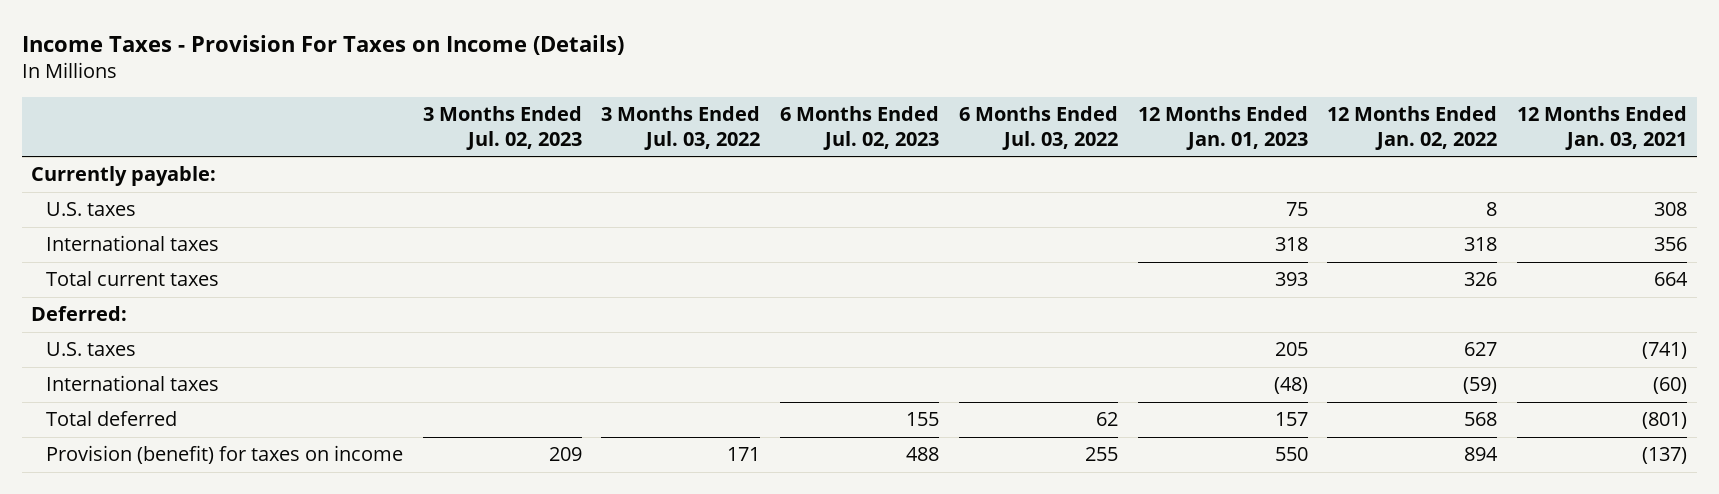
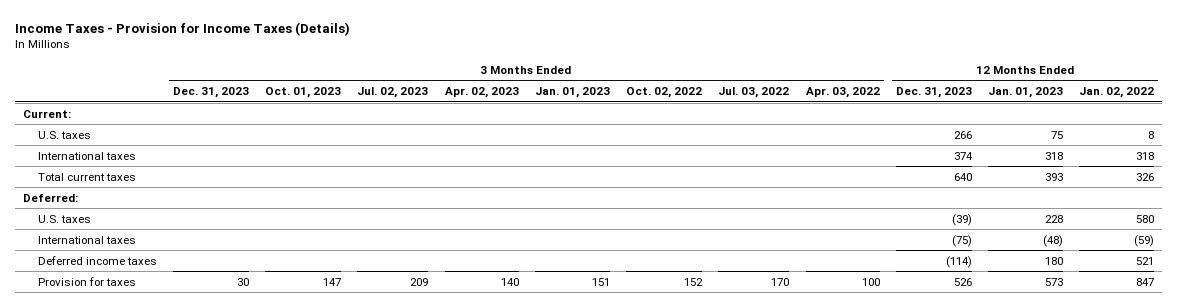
- Income Taxes - Provision For Taxes on Income (Details)
+ Income Taxes - Provision for Income Taxes (Details)
- | 3 Months Ended Jul. 02, 2023 | 3 Months Ended Jul. 03, 2022 | 6 Months Ended Jul. 02, 2023 | 6 Months Ended Jul. 03, 2022 | 12 Months Ended Jan. 01, 2023 | 12 Months Ended Jan. 02, 2022 | 12 Months Ended Jan. 03, 2021
+ | 3 Months Ended Dec. 31, 2023 | 3 Months Ended Oct. 01, 2023 | 3 Months Ended Jul. 02, 2023 | 3 Months Ended Apr. 02, 2023 | 3 Months Ended Jan. 01, 2023 | 3 Months Ended Oct. 02, 2022 | 3 Months Ended Jul. 03, 2022 | 3 Months Ended Apr. 03, 2022 | 12 Months Ended Dec. 31, 2023 | 12 Months Ended Jan. 01, 2023 | 12 Months Ended Jan. 02, 2022
- Currently payable:
+ Current:
- U.S. taxes | | | | | 205 | 627 | (741)
+ U.S. taxes | | | | | | | | | (39) | 228 | 580
- Total deferred | | | 155 | 62 | 157 | 568 | (801)
- Provision (benefit) for taxes on income | 209 | 171 | 488 | 255 | 550 | 894 | (137)
+ Deferred income taxes | | | | | | | | | (114) | 180 | 521
+ Provision for taxes | 30 | 147 | 209 | 140 | 151 | 152 | 170 | 100 | 526 | 573 | 847

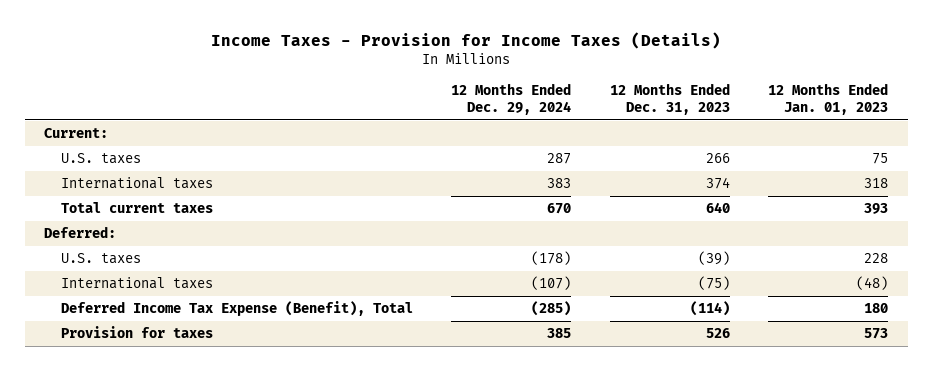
- | 3 Months Ended Dec. 31, 2023 | 3 Months Ended Oct. 01, 2023 | 3 Months Ended Jul. 02, 2023 | 3 Months Ended Apr. 02, 2023 | 3 Months Ended Jan. 01, 2023 | 3 Months Ended Oct. 02, 2022 | 3 Months Ended Jul. 03, 2022 | 3 Months Ended Apr. 03, 2022 | 12 Months Ended Dec. 31, 2023 | 12 Months Ended Jan. 01, 2023 | 12 Months Ended Jan. 02, 2022
+ | 12 Months Ended Dec. 29, 2024 | 12 Months Ended Dec. 31, 2023 | 12 Months Ended Jan. 01, 2023
- Deferred income taxes | | | | | | | | | (114) | 180 | 521
+ Deferred Income Tax Expense (Benefit), Total | (285) | (114) | 180

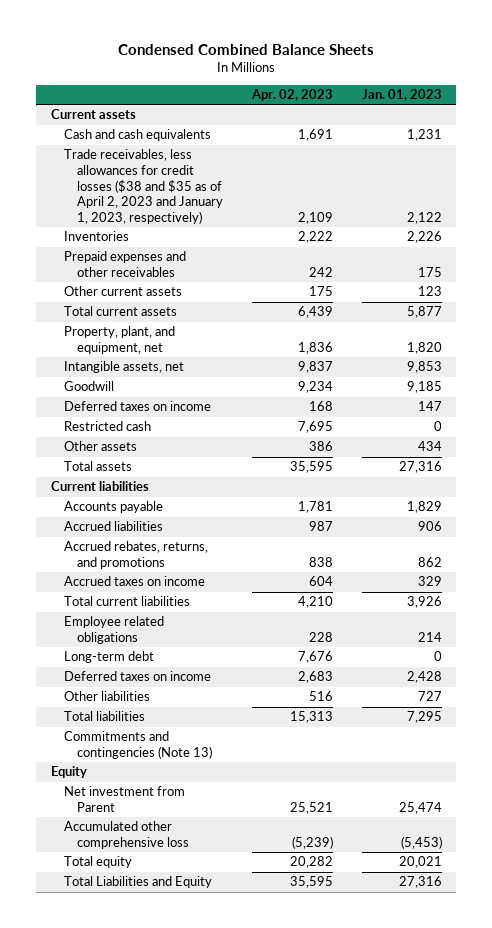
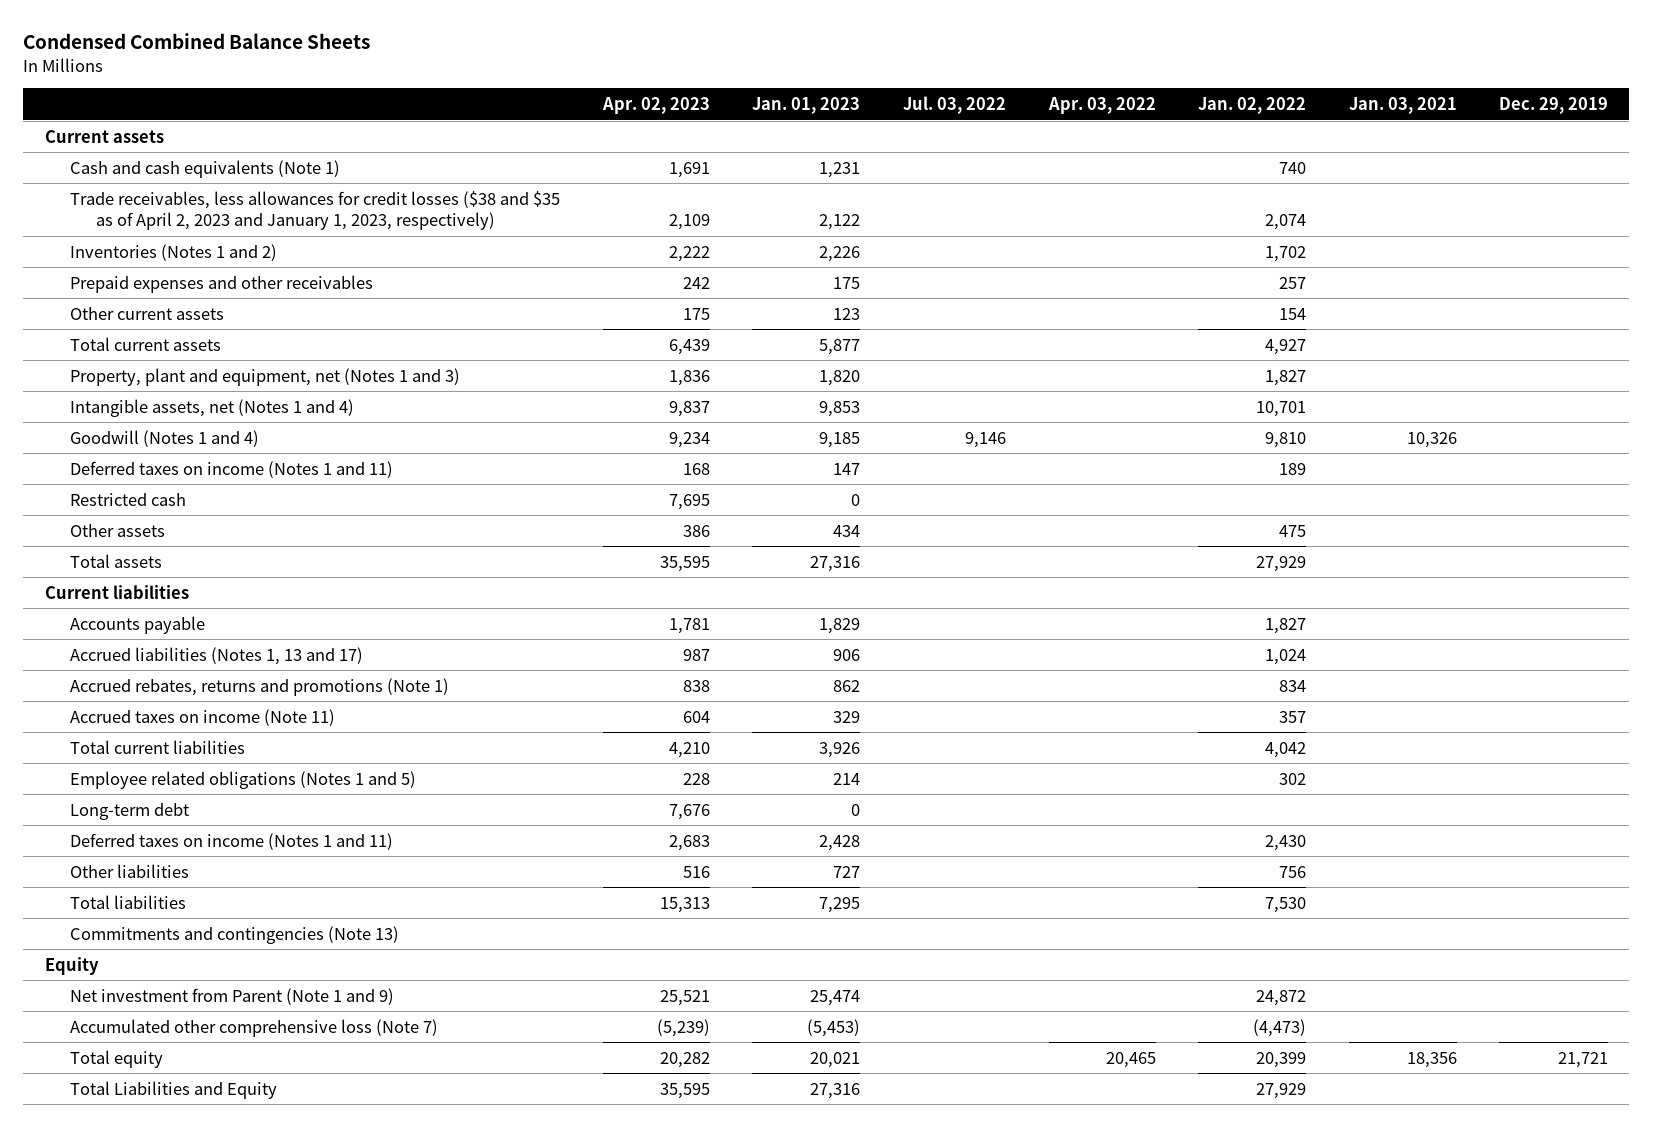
- | Apr. 02, 2023 | Jan. 01, 2023
+ | Apr. 02, 2023 | Jan. 01, 2023 | Jul. 03, 2022 | Apr. 03, 2022 | Jan. 02, 2022 | Jan. 03, 2021 | Dec. 29, 2019
- Cash and cash equivalents | 1,691 | 1,231
+ Cash and cash equivalents (Note 1) | 1,691 | 1,231 | | | 740 | |
- Inventories | 2,222 | 2,226
+ Inventories (Notes 1 and 2) | 2,222 | 2,226 | | | 1,702 | |
- Property, plant, and equipment, net | 1,836 | 1,820
- Intangible assets, net | 9,837 | 9,853
- Goodwill | 9,234 | 9,185
- Deferred taxes on income | 168 | 147
+ Property, plant and equipment, net (Notes 1 and 3) | 1,836 | 1,820 | | | 1,827 | |
+ Intangible assets, net (Notes 1 and 4) | 9,837 | 9,853 | | | 10,701 | |
+ Goodwill (Notes 1 and 4) | 9,234 | 9,185 | 9,146 | | 9,810 | 10,326 |
+ Deferred taxes on income (Notes 1 and 11) | 168 | 147 | | | 189 | |
- Accrued liabilities | 987 | 906
- Accrued rebates, returns, and promotions | 838 | 862
- Accrued taxes on income | 604 | 329
+ Accrued liabilities (Notes 1, 13 and 17) | 987 | 906 | | | 1,024 | |
+ Accrued rebates, returns and promotions (Note 1) | 838 | 862 | | | 834 | |
+ Accrued taxes on income (Note 11) | 604 | 329 | | | 357 | |
- Employee related obligations | 228 | 214
+ Employee related obligations (Notes 1 and 5) | 228 | 214 | | | 302 | |
- Deferred taxes on income | 2,683 | 2,428
+ Deferred taxes on income (Notes 1 and 11) | 2,683 | 2,428 | | | 2,430 | |
- Net investment from Parent | 25,521 | 25,474
- Accumulated other comprehensive loss | (5,239) | (5,453)
+ Net investment from Parent (Note 1 and 9) | 25,521 | 25,474 | | | 24,872 | |
+ Accumulated other comprehensive loss (Note 7) | (5,239) | (5,453) | | | (4,473) | |

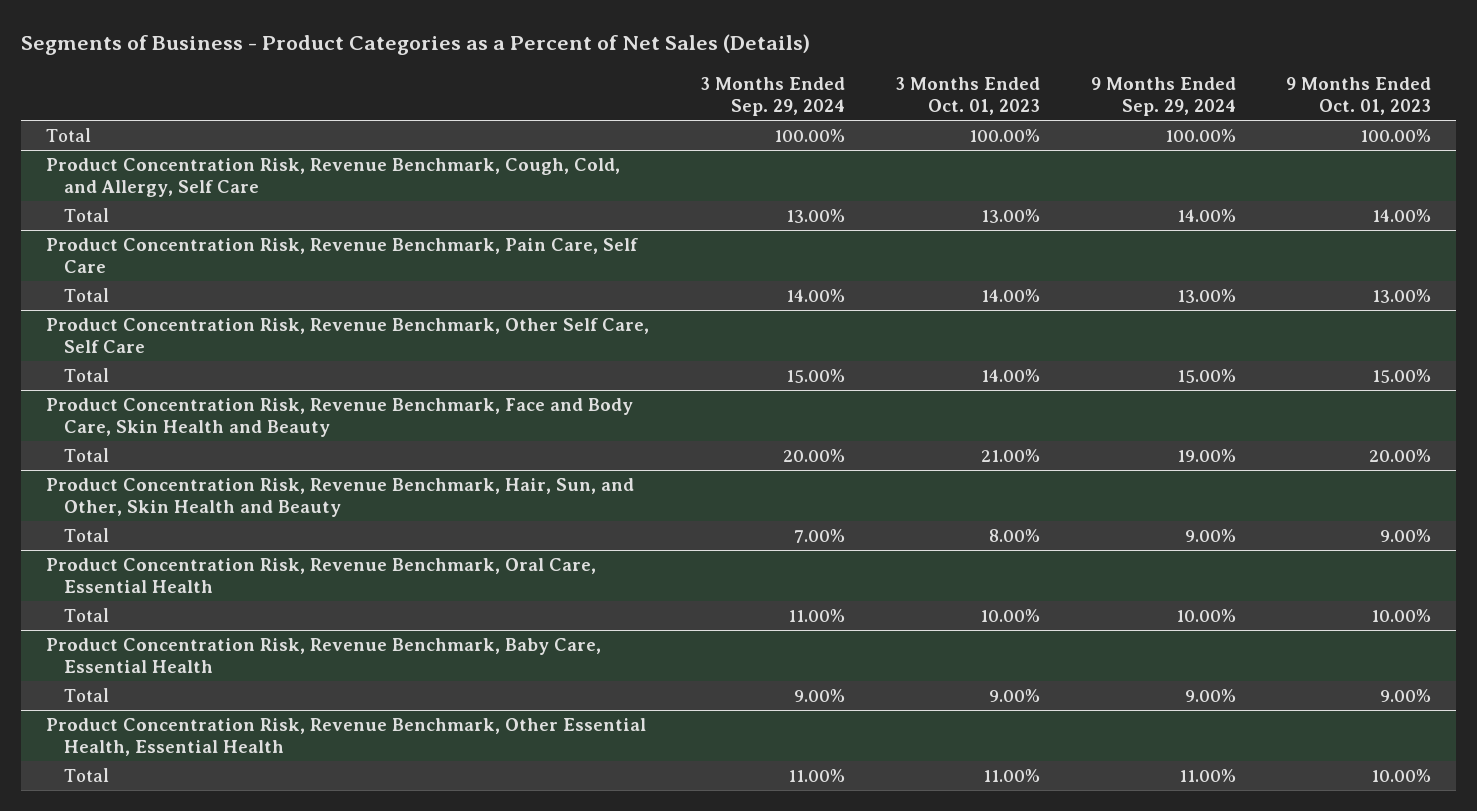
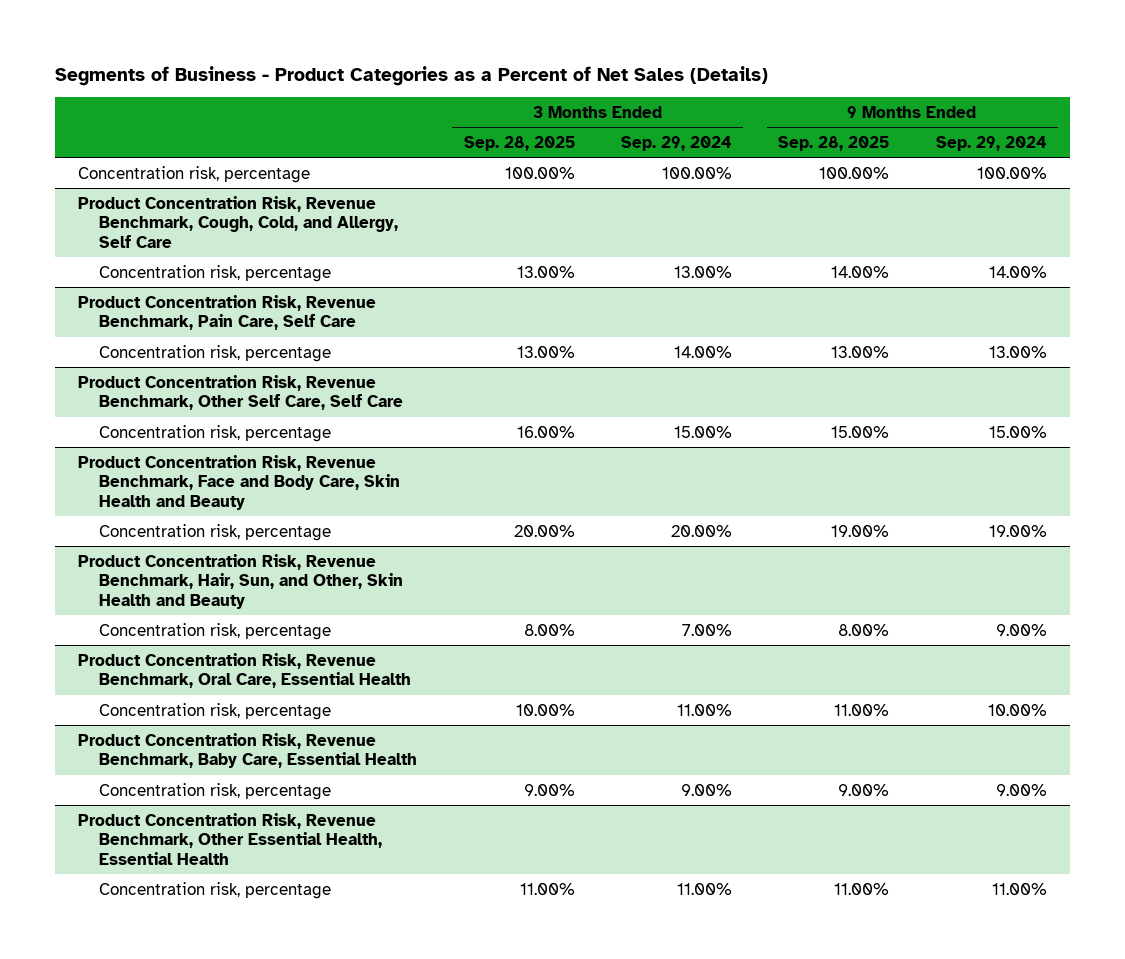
- | 3 Months Ended Sep. 29, 2024 | 3 Months Ended Oct. 01, 2023 | 9 Months Ended Sep. 29, 2024 | 9 Months Ended Oct. 01, 2023
+ | 3 Months Ended Sep. 28, 2025 | 3 Months Ended Sep. 29, 2024 | 9 Months Ended Sep. 28, 2025 | 9 Months Ended Sep. 29, 2024
- Total | 100.00% | 100.00% | 100.00% | 100.00%
+ Concentration risk, percentage | 100.00% | 100.00% | 100.00% | 100.00%
@ Product Concentration Risk, Revenue Benchmark, Cough, Cold, and Allergy, Self Care
- Total | 13.00% | 13.00% | 14.00% | 14.00%
+ Concentration risk, percentage | 13.00% | 13.00% | 14.00% | 14.00%
@ Product Concentration Risk, Revenue Benchmark, Pain Care, Self Care
- Total | 14.00% | 14.00% | 13.00% | 13.00%
+ Concentration risk, percentage | 13.00% | 14.00% | 13.00% | 13.00%
@ Product Concentration Risk, Revenue Benchmark, Other Self Care, Self Care
- Total | 15.00% | 14.00% | 15.00% | 15.00%
+ Concentration risk, percentage | 16.00% | 15.00% | 15.00% | 15.00%
@ Product Concentration Risk, Revenue Benchmark, Face and Body Care, Skin Health and Beauty
- Total | 20.00% | 21.00% | 19.00% | 20.00%
+ Concentration risk, percentage | 20.00% | 20.00% | 19.00% | 19.00%
@ Product Concentration Risk, Revenue Benchmark, Hair, Sun, and Other, Skin Health and Beauty
- Total | 7.00% | 8.00% | 9.00% | 9.00%
+ Concentration risk, percentage | 8.00% | 7.00% | 8.00% | 9.00%
@ Product Concentration Risk, Revenue Benchmark, Oral Care, Essential Health
- Total | 11.00% | 10.00% | 10.00% | 10.00%
+ Concentration risk, percentage | 10.00% | 11.00% | 11.00% | 10.00%
@ Product Concentration Risk, Revenue Benchmark, Baby Care, Essential Health
- Total | 9.00% | 9.00% | 9.00% | 9.00%
+ Concentration risk, percentage | 9.00% | 9.00% | 9.00% | 9.00%
@ Product Concentration Risk, Revenue Benchmark, Other Essential Health, Essential Health
- Total | 11.00% | 11.00% | 11.00% | 10.00%
+ Concentration risk, percentage | 11.00% | 11.00% | 11.00% | 11.00%

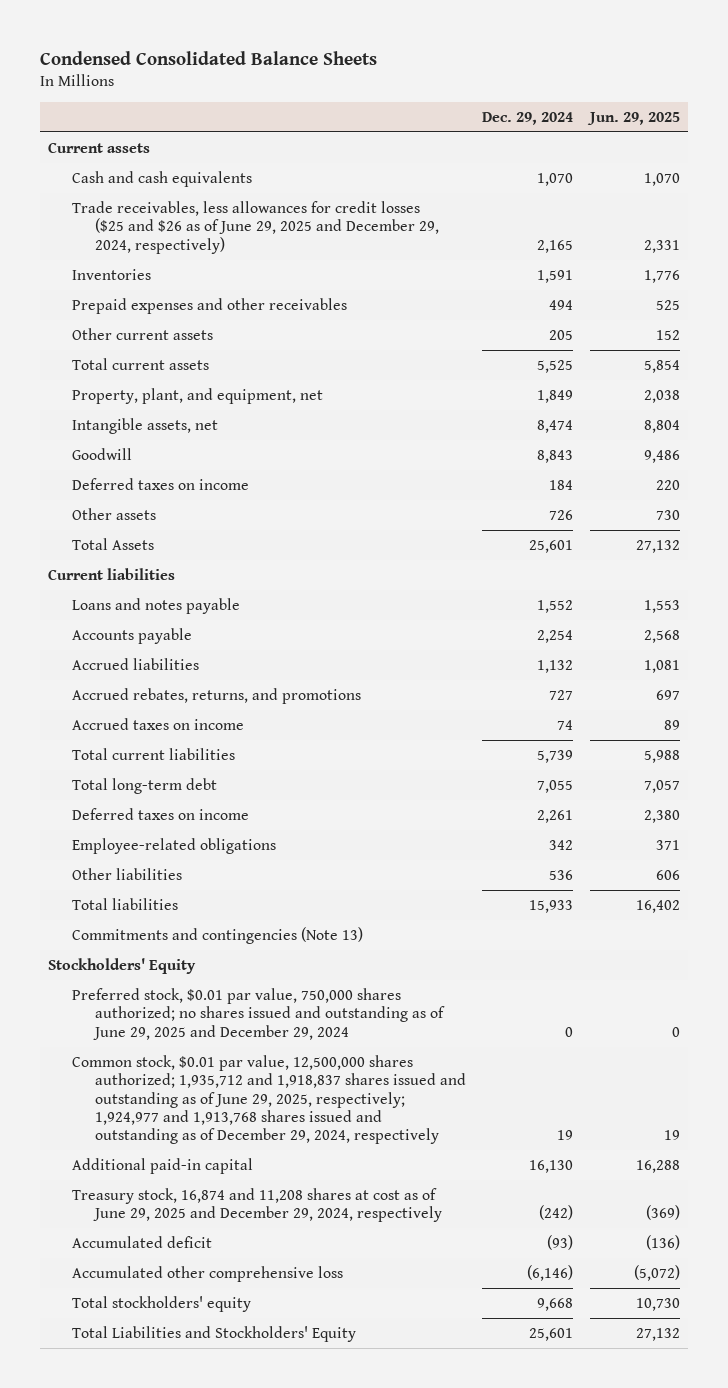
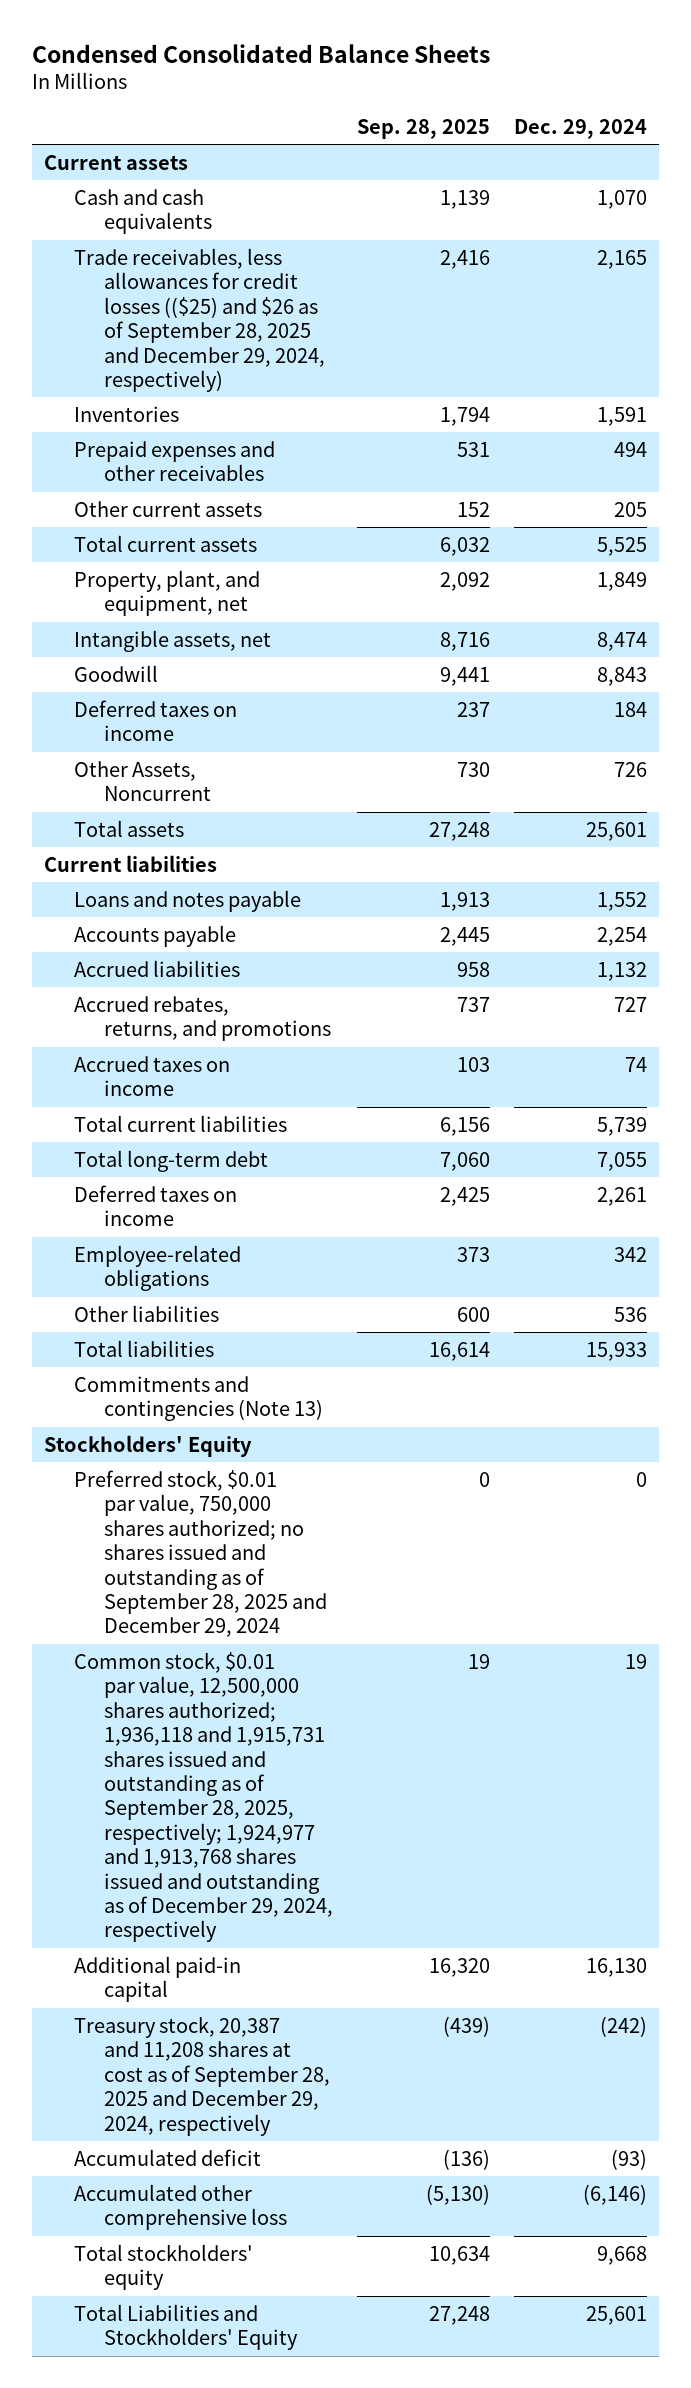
- | Dec. 29, 2024 | Jun. 29, 2025
+ | Sep. 28, 2025 | Dec. 29, 2024
- Trade receivables, less allowances for credit losses ($25 and $26 as of June 29, 2025 and December 29, 2024, respectively) | 2,165 | 2,331
+ Trade receivables, less allowances for credit losses (($25) and $26 as of September 28, 2025 and December 29, 2024, respectively) | 2,416 | 2,165
- Other assets | 726 | 730
- Total Assets | 25,601 | 27,132
+ Other Assets, Noncurrent | 730 | 726
+ Total assets | 27,248 | 25,601
- Preferred stock, $0.01 par value, 750,000 shares authorized; no shares issued and outstanding as of June 29, 2025 and December 29, 2024 | 0 | 0
- Common stock, $0.01 par value, 12,500,000 shares authorized; 1,935,712 and 1,918,837 shares issued and outstanding as of June 29, 2025, respectively; 1,924,977 and 1,913,768 shares issued and outstanding as of December 29, 2024, respectively | 19 | 19
+ Preferred stock, $0.01 par value, 750,000 shares authorized; no shares issued and outstanding as of September 28, 2025 and December 29, 2024 | 0 | 0
+ Common stock, $0.01 par value, 12,500,000 shares authorized; 1,936,118 and 1,915,731 shares issued and outstanding as of September 28, 2025, respectively; 1,924,977 and 1,913,768 shares issued and outstanding as of December 29, 2024, respectively | 19 | 19
- Treasury stock, 16,874 and 11,208 shares at cost as of June 29, 2025 and December 29, 2024, respectively | (242) | (369)
+ Treasury stock, 20,387 and 11,208 shares at cost as of September 28, 2025 and December 29, 2024, respectively | (439) | (242)

